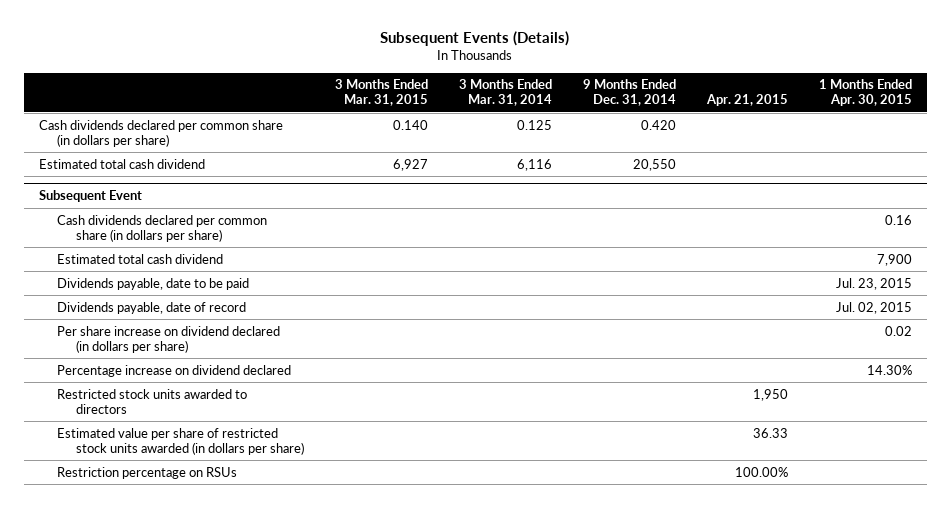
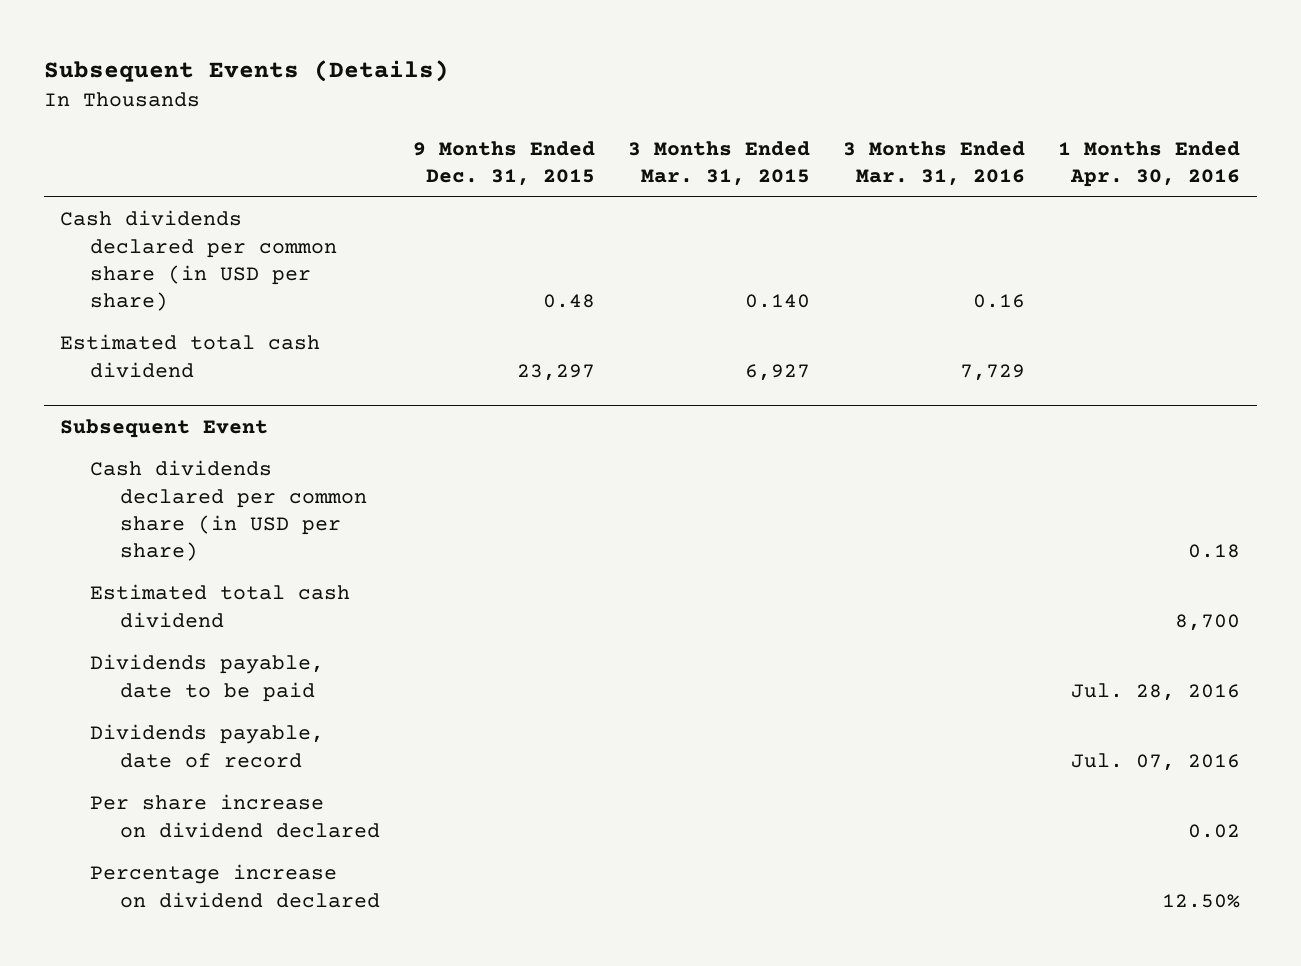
- | 3 Months Ended Mar. 31, 2015 | 3 Months Ended Mar. 31, 2014 | 9 Months Ended Dec. 31, 2014 | Apr. 21, 2015 | 1 Months Ended Apr. 30, 2015
+ | 9 Months Ended Dec. 31, 2015 | 3 Months Ended Mar. 31, 2015 | 3 Months Ended Mar. 31, 2016 | 1 Months Ended Apr. 30, 2016
- Cash dividends declared per common share (in dollars per share) | 0.140 | 0.125 | 0.420 | |
+ Cash dividends declared per common share (in USD per share) | 0.48 | 0.140 | 0.16 |
@ Subsequent Event
- Cash dividends declared per common share (in dollars per share) | | | | | 0.16
+ Cash dividends declared per common share (in USD per share) | | | | 0.18
- Per share increase on dividend declared (in dollars per share) | | | | | 0.02
+ Per share increase on dividend declared | | | | 0.02
- Restricted stock units awarded to directors | | | | 1,950 |
- Estimated value per share of restricted stock units awarded (in dollars per share) | | | | 36.33 |
- Restriction percentage on RSUs | | | | 100.00% |

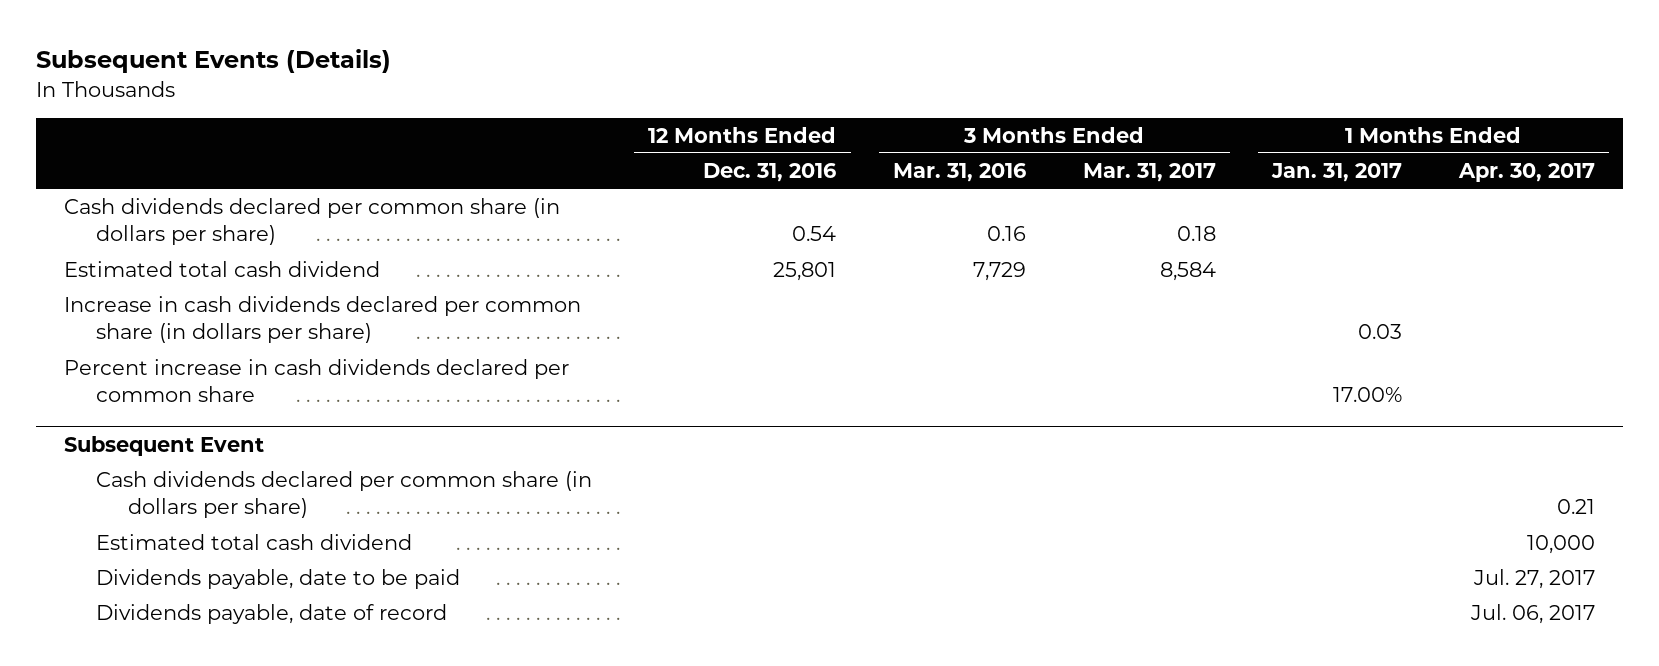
- | 9 Months Ended Dec. 31, 2015 | 3 Months Ended Mar. 31, 2015 | 3 Months Ended Mar. 31, 2016 | 1 Months Ended Apr. 30, 2016
+ | 12 Months Ended Dec. 31, 2016 | 3 Months Ended Mar. 31, 2016 | 3 Months Ended Mar. 31, 2017 | 1 Months Ended Jan. 31, 2017 | 1 Months Ended Apr. 30, 2017
- Cash dividends declared per common share (in USD per share) | 0.48 | 0.140 | 0.16 |
+ Cash dividends declared per common share (in dollars per share) | 0.54 | 0.16 | 0.18 | |
+ Increase in cash dividends declared per common share (in dollars per share) | | | | 0.03 |
+ Percent increase in cash dividends declared per common share | | | | 17.00% |
@ Subsequent Event
- Cash dividends declared per common share (in USD per share) | | | | 0.18
+ Cash dividends declared per common share (in dollars per share) | | | | | 0.21
- Per share increase on dividend declared | | | | 0.02
- Percentage increase on dividend declared | | | | 12.50%

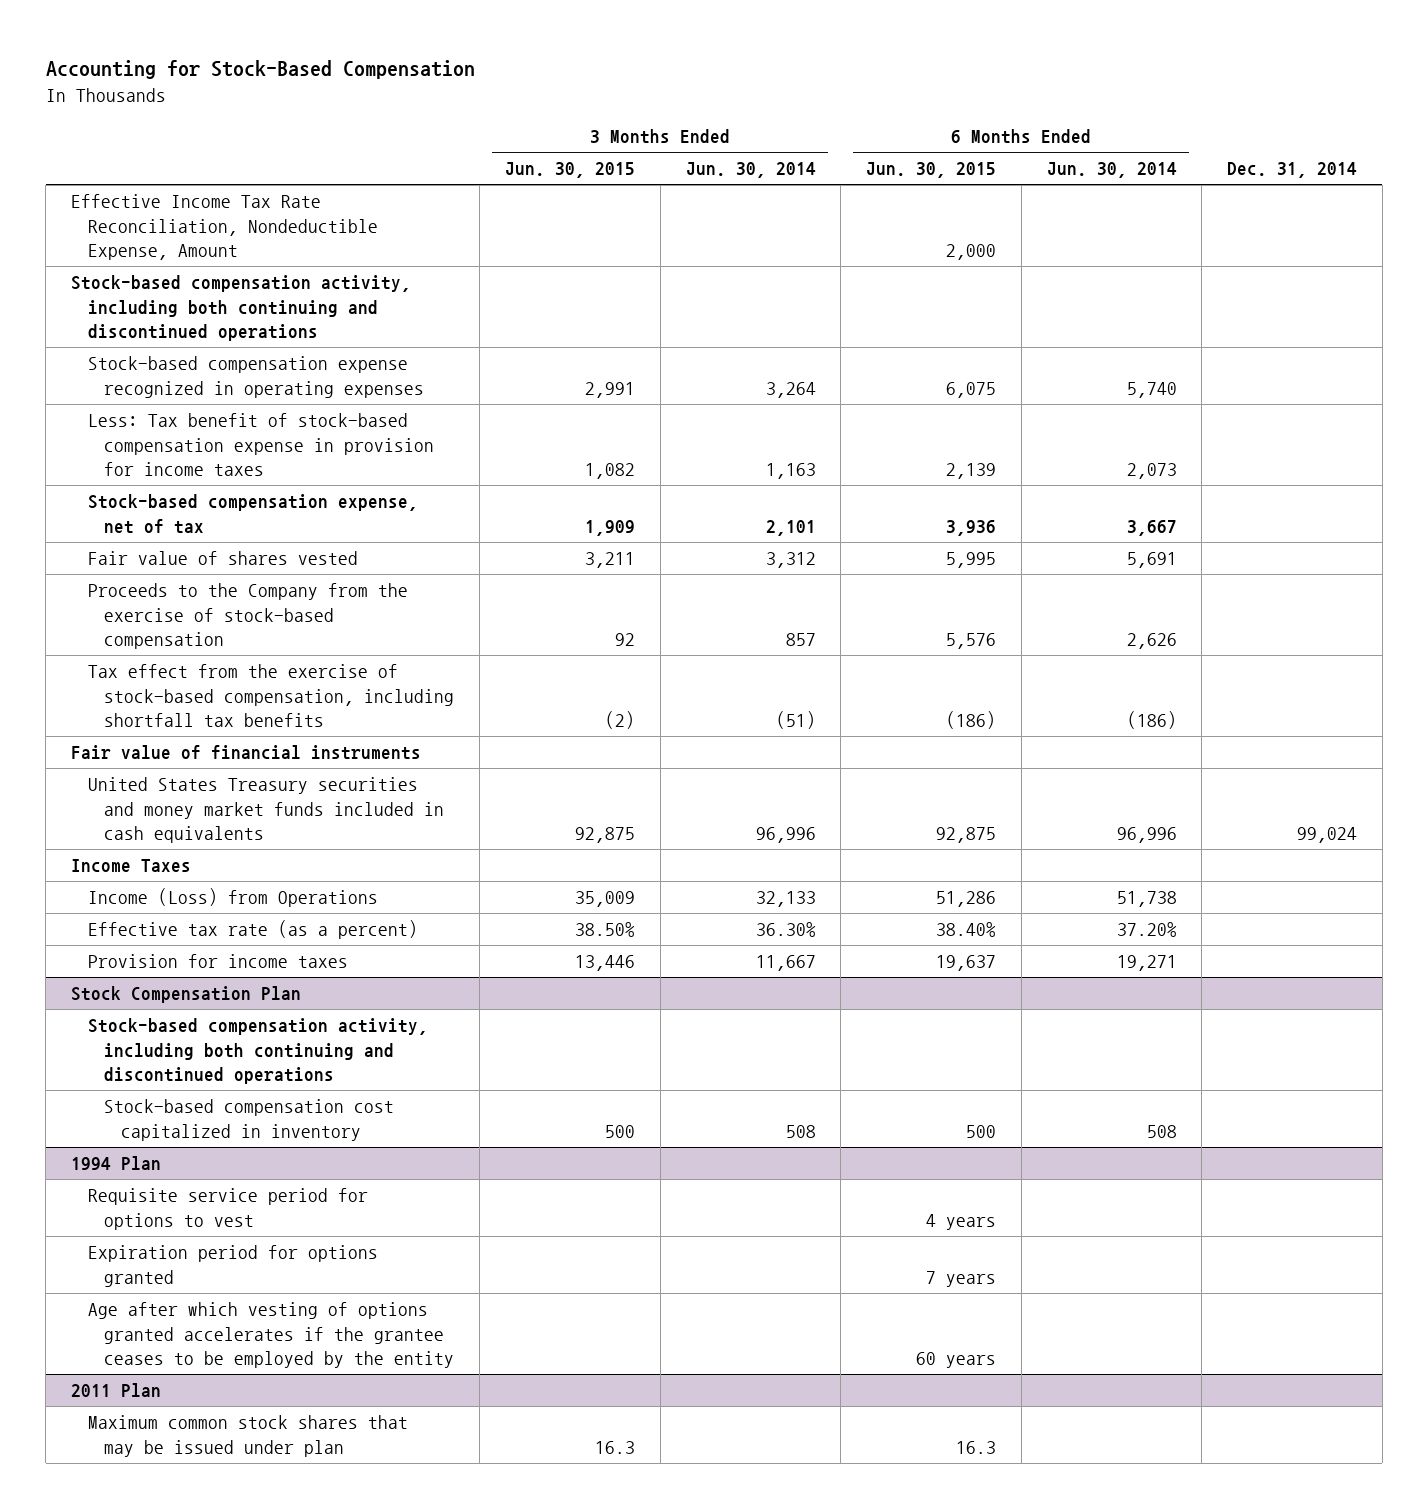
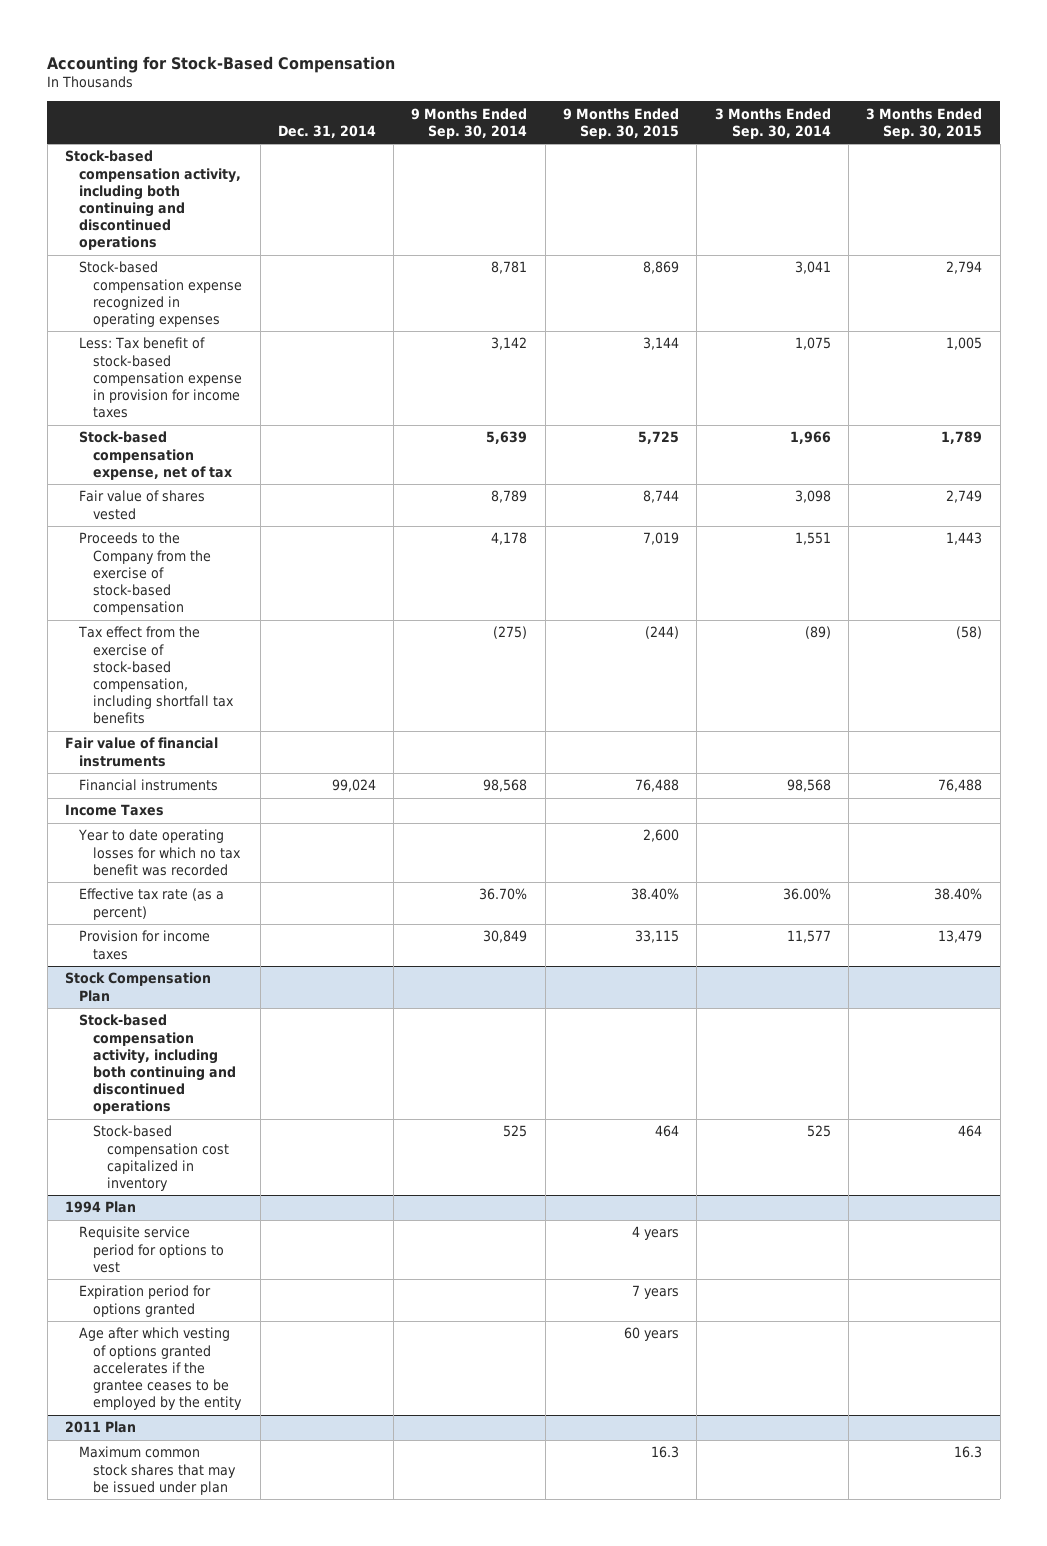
- | 3 Months Ended Jun. 30, 2015 | 3 Months Ended Jun. 30, 2014 | 6 Months Ended Jun. 30, 2015 | 6 Months Ended Jun. 30, 2014 | Dec. 31, 2014
+ | Dec. 31, 2014 | 9 Months Ended Sep. 30, 2014 | 9 Months Ended Sep. 30, 2015 | 3 Months Ended Sep. 30, 2014 | 3 Months Ended Sep. 30, 2015
- Effective Income Tax Rate Reconciliation, Nondeductible Expense, Amount | | | 2,000 | |
- United States Treasury securities and money market funds included in cash equivalents | 92,875 | 96,996 | 92,875 | 96,996 | 99,024
+ Financial instruments | 99,024 | 98,568 | 76,488 | 98,568 | 76,488
- Income (Loss) from Operations | 35,009 | 32,133 | 51,286 | 51,738 |
+ Year to date operating losses for which no tax benefit was recorded | | | 2,600 | |

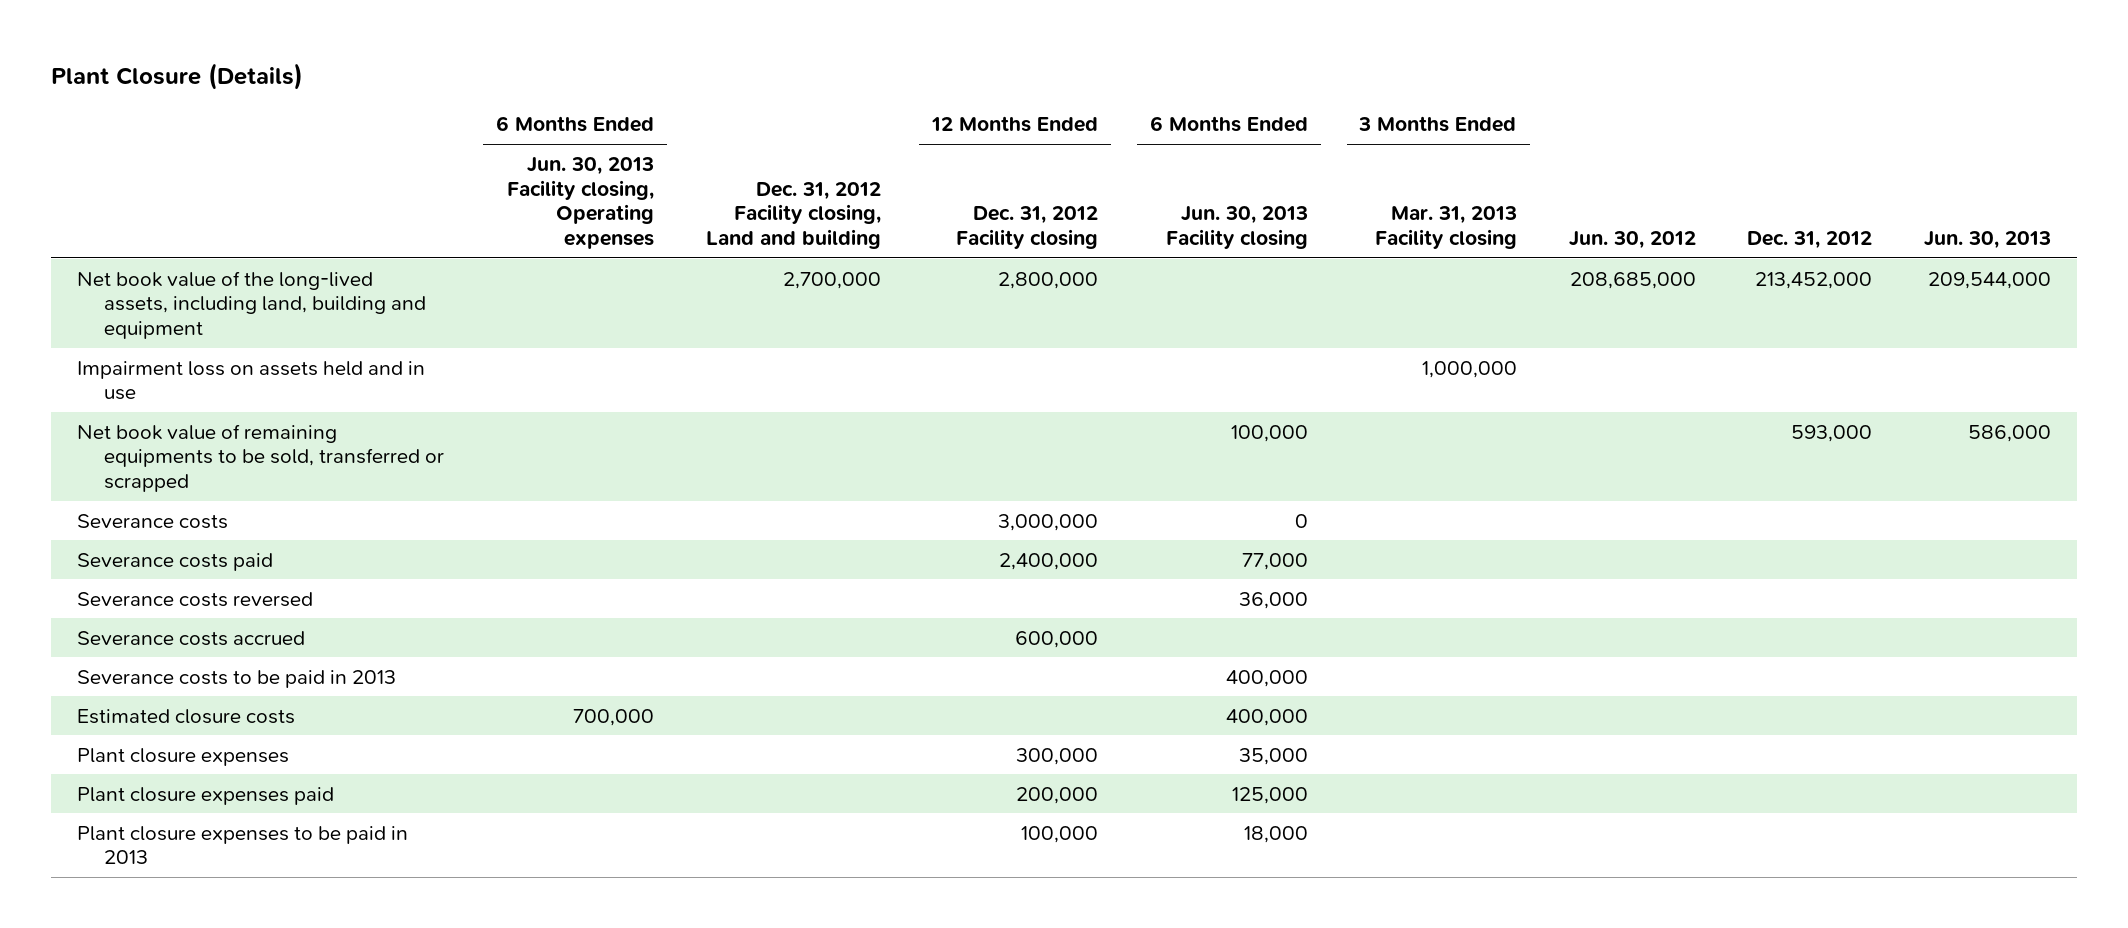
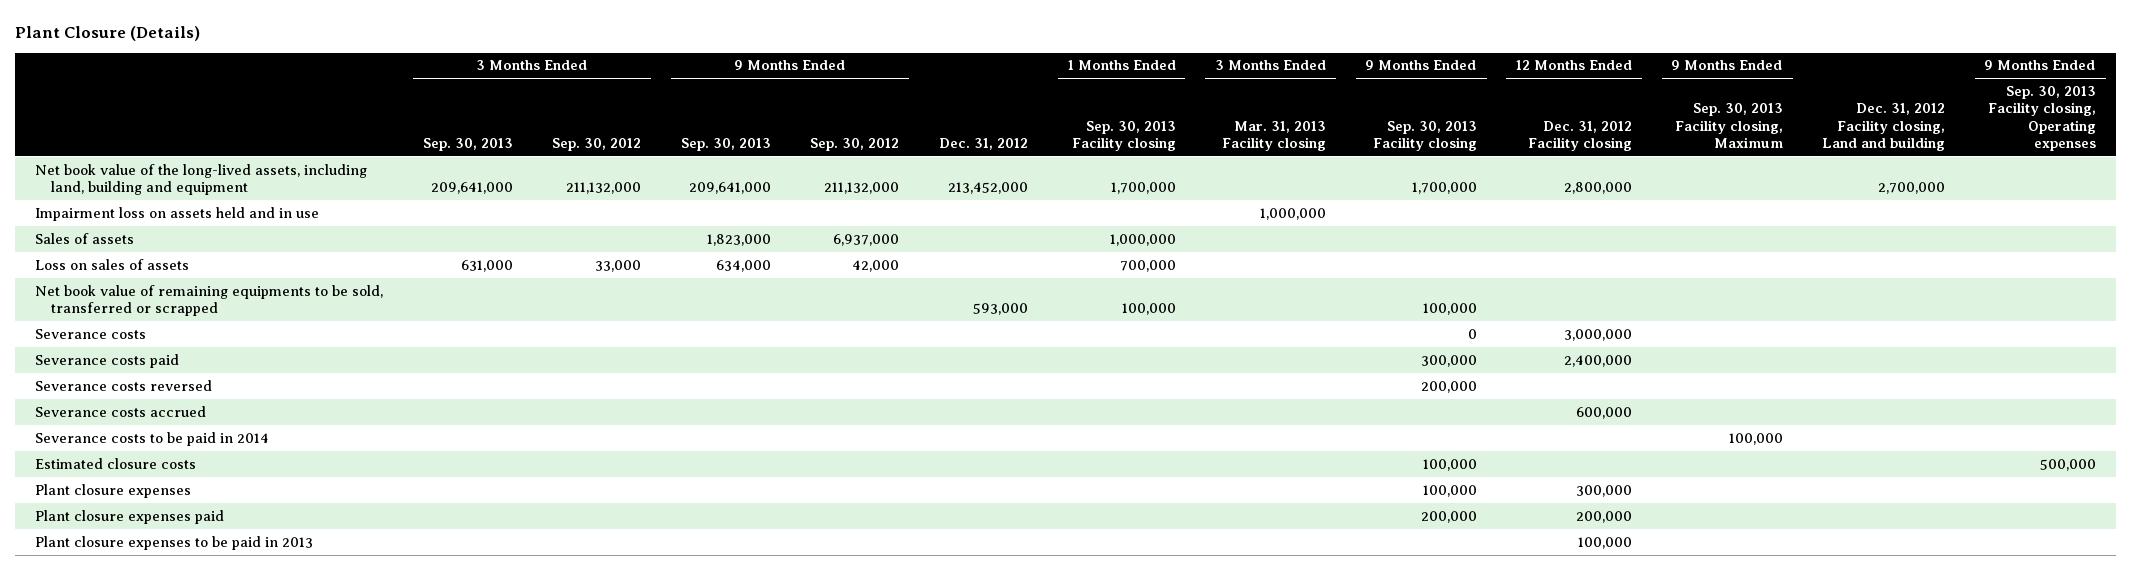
- | 6 Months Ended Jun. 30, 2013 Facility closing, Operating expenses | Dec. 31, 2012 Facility closing, Land and building | 12 Months Ended Dec. 31, 2012 Facility closing | 6 Months Ended Jun. 30, 2013 Facility closing | 3 Months Ended Mar. 31, 2013 Facility closing | Jun. 30, 2012 | Dec. 31, 2012 | Jun. 30, 2013
+ | 3 Months Ended Sep. 30, 2013 | 3 Months Ended Sep. 30, 2012 | 9 Months Ended Sep. 30, 2013 | 9 Months Ended Sep. 30, 2012 | Dec. 31, 2012 | 1 Months Ended Sep. 30, 2013 Facility closing | 3 Months Ended Mar. 31, 2013 Facility closing | 9 Months Ended Sep. 30, 2013 Facility closing | 12 Months Ended Dec. 31, 2012 Facility closing | 9 Months Ended Sep. 30, 2013 Facility closing, Maximum | Dec. 31, 2012 Facility closing, Land and building | 9 Months Ended Sep. 30, 2013 Facility closing, Operating expenses
+ Sales of assets | | | 1,823,000 | 6,937,000 | | 1,000,000 | | | | | |
+ Loss on sales of assets | 631,000 | 33,000 | 634,000 | 42,000 | | 700,000 | | | | | |
- Severance costs to be paid in 2013 | | | | 400,000 | | | |
+ Severance costs to be paid in 2014 | | | | | | | | | | 100,000 | |

